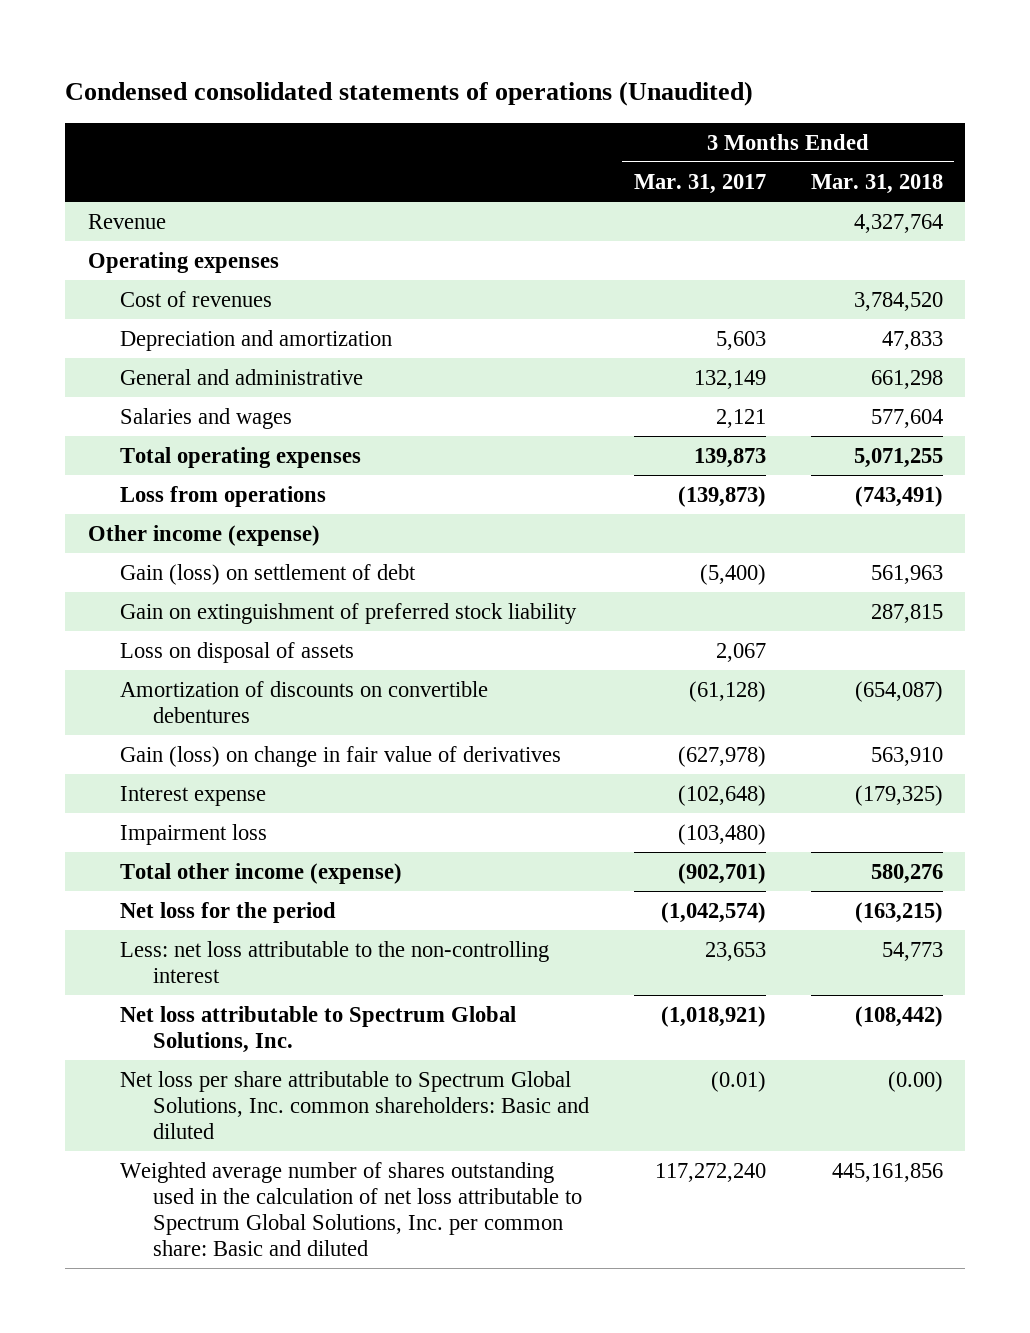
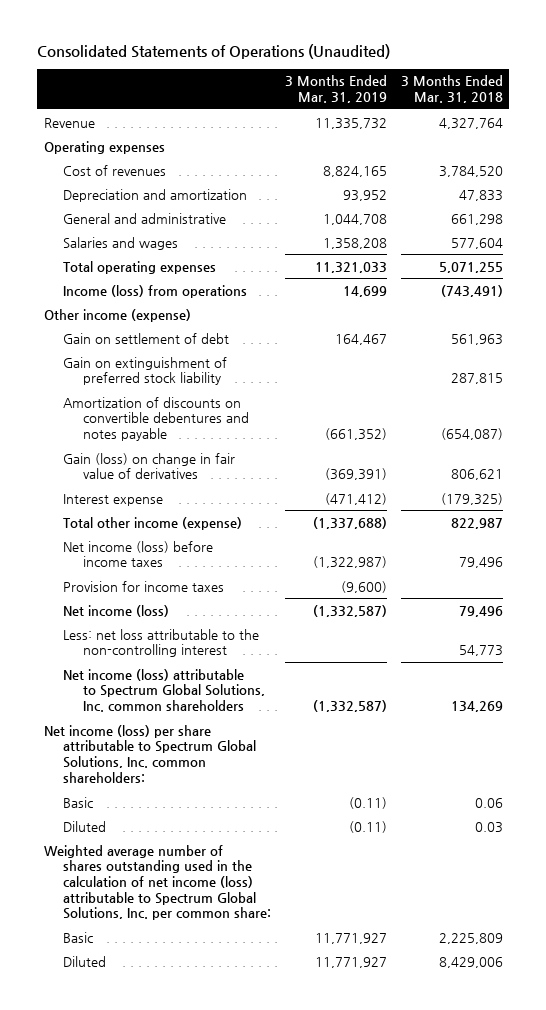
- Condensed consolidated statements of operations (Unaudited)
+ Consolidated Statements of Operations (Unaudited)
- | 3 Months Ended Mar. 31, 2017 | 3 Months Ended Mar. 31, 2018
+ | 3 Months Ended Mar. 31, 2019 | 3 Months Ended Mar. 31, 2018
- Loss from operations | (139,873) | (743,491)
+ Income (loss) from operations | 14,699 | (743,491)
- Gain (loss) on settlement of debt | (5,400) | 561,963
+ Gain on settlement of debt | 164,467 | 561,963
- Loss on disposal of assets | 2,067 |
- Amortization of discounts on convertible debentures | (61,128) | (654,087)
- Gain (loss) on change in fair value of derivatives | (627,978) | 563,910
+ Amortization of discounts on convertible debentures and notes payable | (661,352) | (654,087)
+ Gain (loss) on change in fair value of derivatives | (369,391) | 806,621
- Impairment loss | (103,480) |
- Total other income (expense) | (902,701) | 580,276
- Net loss for the period | (1,042,574) | (163,215)
+ Total other income (expense) | (1,337,688) | 822,987
+ Net income (loss) before income taxes | (1,322,987) | 79,496
+ Provision for income taxes | (9,600) |
+ Net income (loss) | (1,332,587) | 79,496
- Net loss attributable to Spectrum Global Solutions, Inc. | (1,018,921) | (108,442)
- Net loss per share attributable to Spectrum Global Solutions, Inc. common shareholders: Basic and diluted | (0.01) | (0.00)
- Weighted average number of shares outstanding used in the calculation of net loss attributable to Spectrum Global Solutions, Inc. per common share: Basic and diluted | 117,272,240 | 445,161,856
+ Net income (loss) attributable to Spectrum Global Solutions, Inc. common shareholders | (1,332,587) | 134,269
+ Net income (loss) per share attributable to Spectrum Global Solutions, Inc. common shareholders:
+ Basic | (0.11) | 0.06
+ Diluted | (0.11) | 0.03
+ Weighted average number of shares outstanding used in the calculation of net income (loss) attributable to Spectrum Global Solutions, Inc. per common share:
+ Basic | 11,771,927 | 2,225,809
+ Diluted | 11,771,927 | 8,429,006

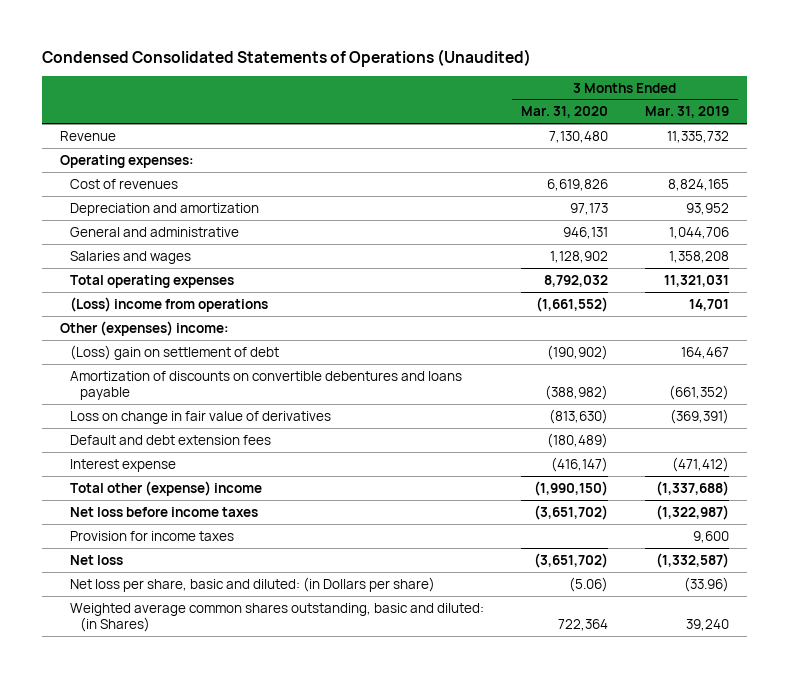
- Consolidated Statements of Operations (Unaudited)
+ Condensed Consolidated Statements of Operations (Unaudited)
- | 3 Months Ended Mar. 31, 2019 | 3 Months Ended Mar. 31, 2018
+ | 3 Months Ended Mar. 31, 2020 | 3 Months Ended Mar. 31, 2019
- Operating expenses
+ Operating expenses:
- General and administrative | 1,044,708 | 661,298
+ General and administrative | 946,131 | 1,044,706
- Total operating expenses | 11,321,033 | 5,071,255
- Income (loss) from operations | 14,699 | (743,491)
- Other income (expense)
- Gain on settlement of debt | 164,467 | 561,963
- Gain on extinguishment of preferred stock liability | | 287,815
- Amortization of discounts on convertible debentures and notes payable | (661,352) | (654,087)
- Gain (loss) on change in fair value of derivatives | (369,391) | 806,621
+ Total operating expenses | 8,792,032 | 11,321,031
+ (Loss) income from operations | (1,661,552) | 14,701
+ Other (expenses) income:
+ (Loss) gain on settlement of debt | (190,902) | 164,467
+ Amortization of discounts on convertible debentures and loans payable | (388,982) | (661,352)
+ Loss on change in fair value of derivatives | (813,630) | (369,391)
+ Default and debt extension fees | (180,489) |
- Total other income (expense) | (1,337,688) | 822,987
- Net income (loss) before income taxes | (1,322,987) | 79,496
- Provision for income taxes | (9,600) |
- Net income (loss) | (1,332,587) | 79,496
- Less: net loss attributable to the non-controlling interest | | 54,773
- Net income (loss) attributable to Spectrum Global Solutions, Inc. common shareholders | (1,332,587) | 134,269
- Net income (loss) per share attributable to Spectrum Global Solutions, Inc. common shareholders:
- Basic | (0.11) | 0.06
- Diluted | (0.11) | 0.03
- Weighted average number of shares outstanding used in the calculation of net income (loss) attributable to Spectrum Global Solutions, Inc. per common share:
- Basic | 11,771,927 | 2,225,809
- Diluted | 11,771,927 | 8,429,006
+ Total other (expense) income | (1,990,150) | (1,337,688)
+ Net loss before income taxes | (3,651,702) | (1,322,987)
+ Provision for income taxes | | 9,600
+ Net loss | (3,651,702) | (1,332,587)
+ Net loss per share, basic and diluted: (in Dollars per share) | (5.06) | (33.96)
+ Weighted average common shares outstanding, basic and diluted: (in Shares) | 722,364 | 39,240

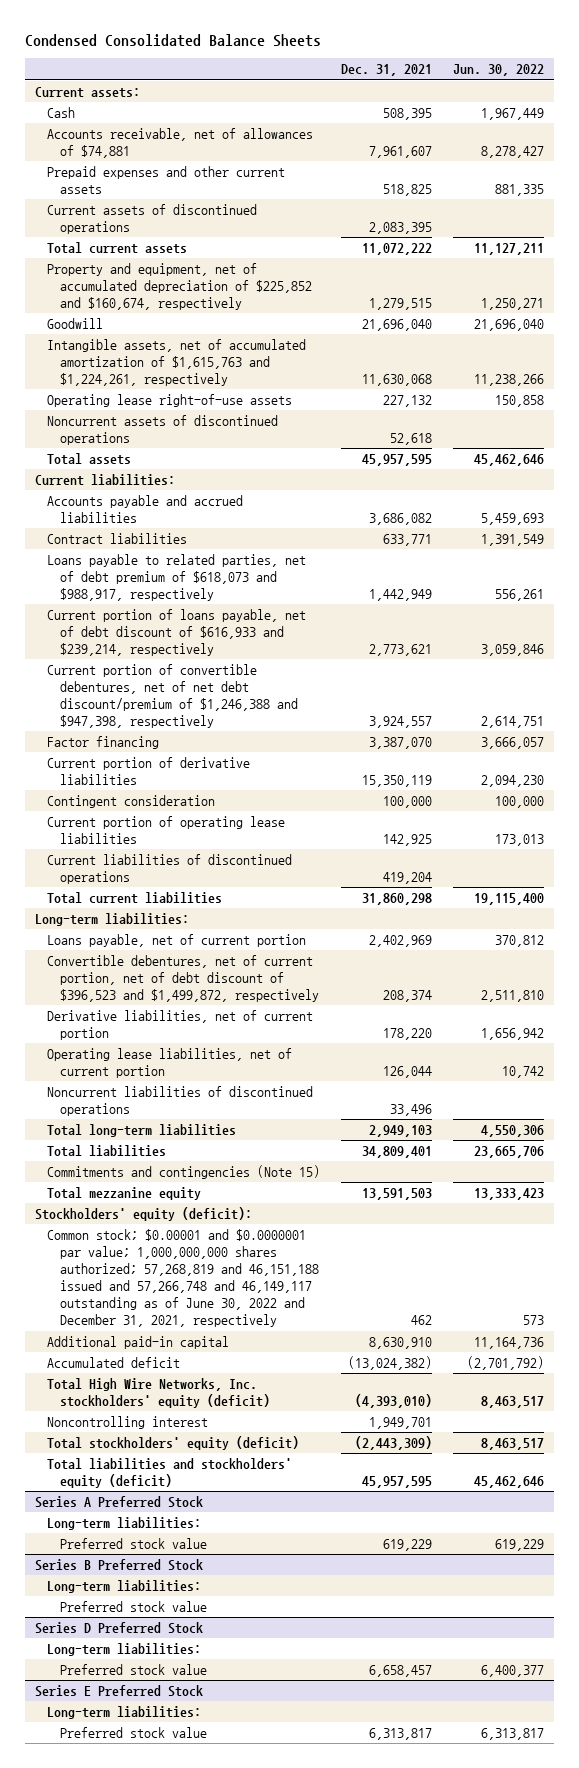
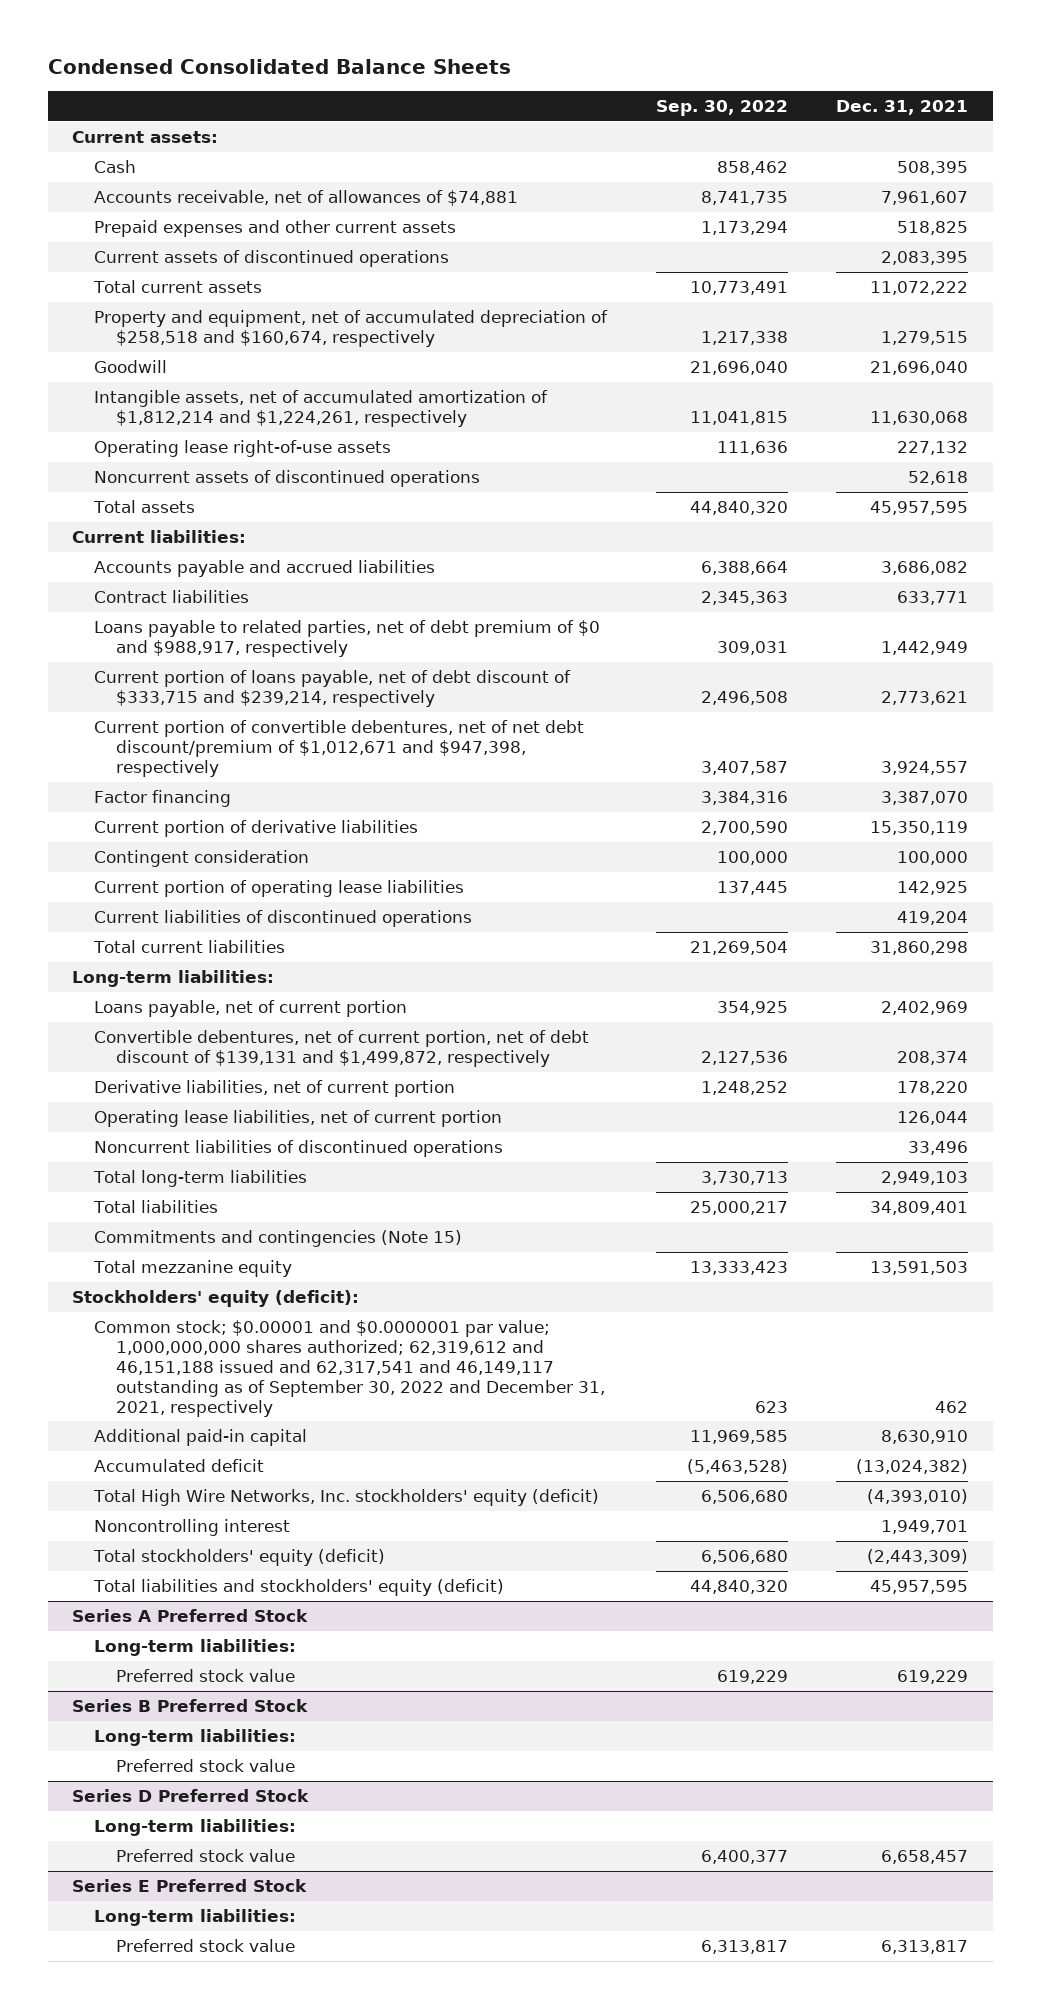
- | Dec. 31, 2021 | Jun. 30, 2022
+ | Sep. 30, 2022 | Dec. 31, 2021
- Property and equipment, net of accumulated depreciation of $225,852 and $160,674, respectively | 1,279,515 | 1,250,271
+ Property and equipment, net of accumulated depreciation of $258,518 and $160,674, respectively | 1,217,338 | 1,279,515
- Intangible assets, net of accumulated amortization of $1,615,763 and $1,224,261, respectively | 11,630,068 | 11,238,266
+ Intangible assets, net of accumulated amortization of $1,812,214 and $1,224,261, respectively | 11,041,815 | 11,630,068
- Loans payable to related parties, net of debt premium of $618,073 and $988,917, respectively | 1,442,949 | 556,261
- Current portion of loans payable, net of debt discount of $616,933 and $239,214, respectively | 2,773,621 | 3,059,846
- Current portion of convertible debentures, net of net debt discount/premium of $1,246,388 and $947,398, respectively | 3,924,557 | 2,614,751
+ Loans payable to related parties, net of debt premium of $0 and $988,917, respectively | 309,031 | 1,442,949
+ Current portion of loans payable, net of debt discount of $333,715 and $239,214, respectively | 2,496,508 | 2,773,621
+ Current portion of convertible debentures, net of net debt discount/premium of $1,012,671 and $947,398, respectively | 3,407,587 | 3,924,557
- Convertible debentures, net of current portion, net of debt discount of $396,523 and $1,499,872, respectively | 208,374 | 2,511,810
+ Convertible debentures, net of current portion, net of debt discount of $139,131 and $1,499,872, respectively | 2,127,536 | 208,374
- Common stock; $0.00001 and $0.0000001 par value; 1,000,000,000 shares authorized; 57,268,819 and 46,151,188 issued and 57,266,748 and 46,149,117 outstanding as of June 30, 2022 and December 31, 2021, respectively | 462 | 573
+ Common stock; $0.00001 and $0.0000001 par value; 1,000,000,000 shares authorized; 62,319,612 and 46,151,188 issued and 62,317,541 and 46,149,117 outstanding as of September 30, 2022 and December 31, 2021, respectively | 623 | 462

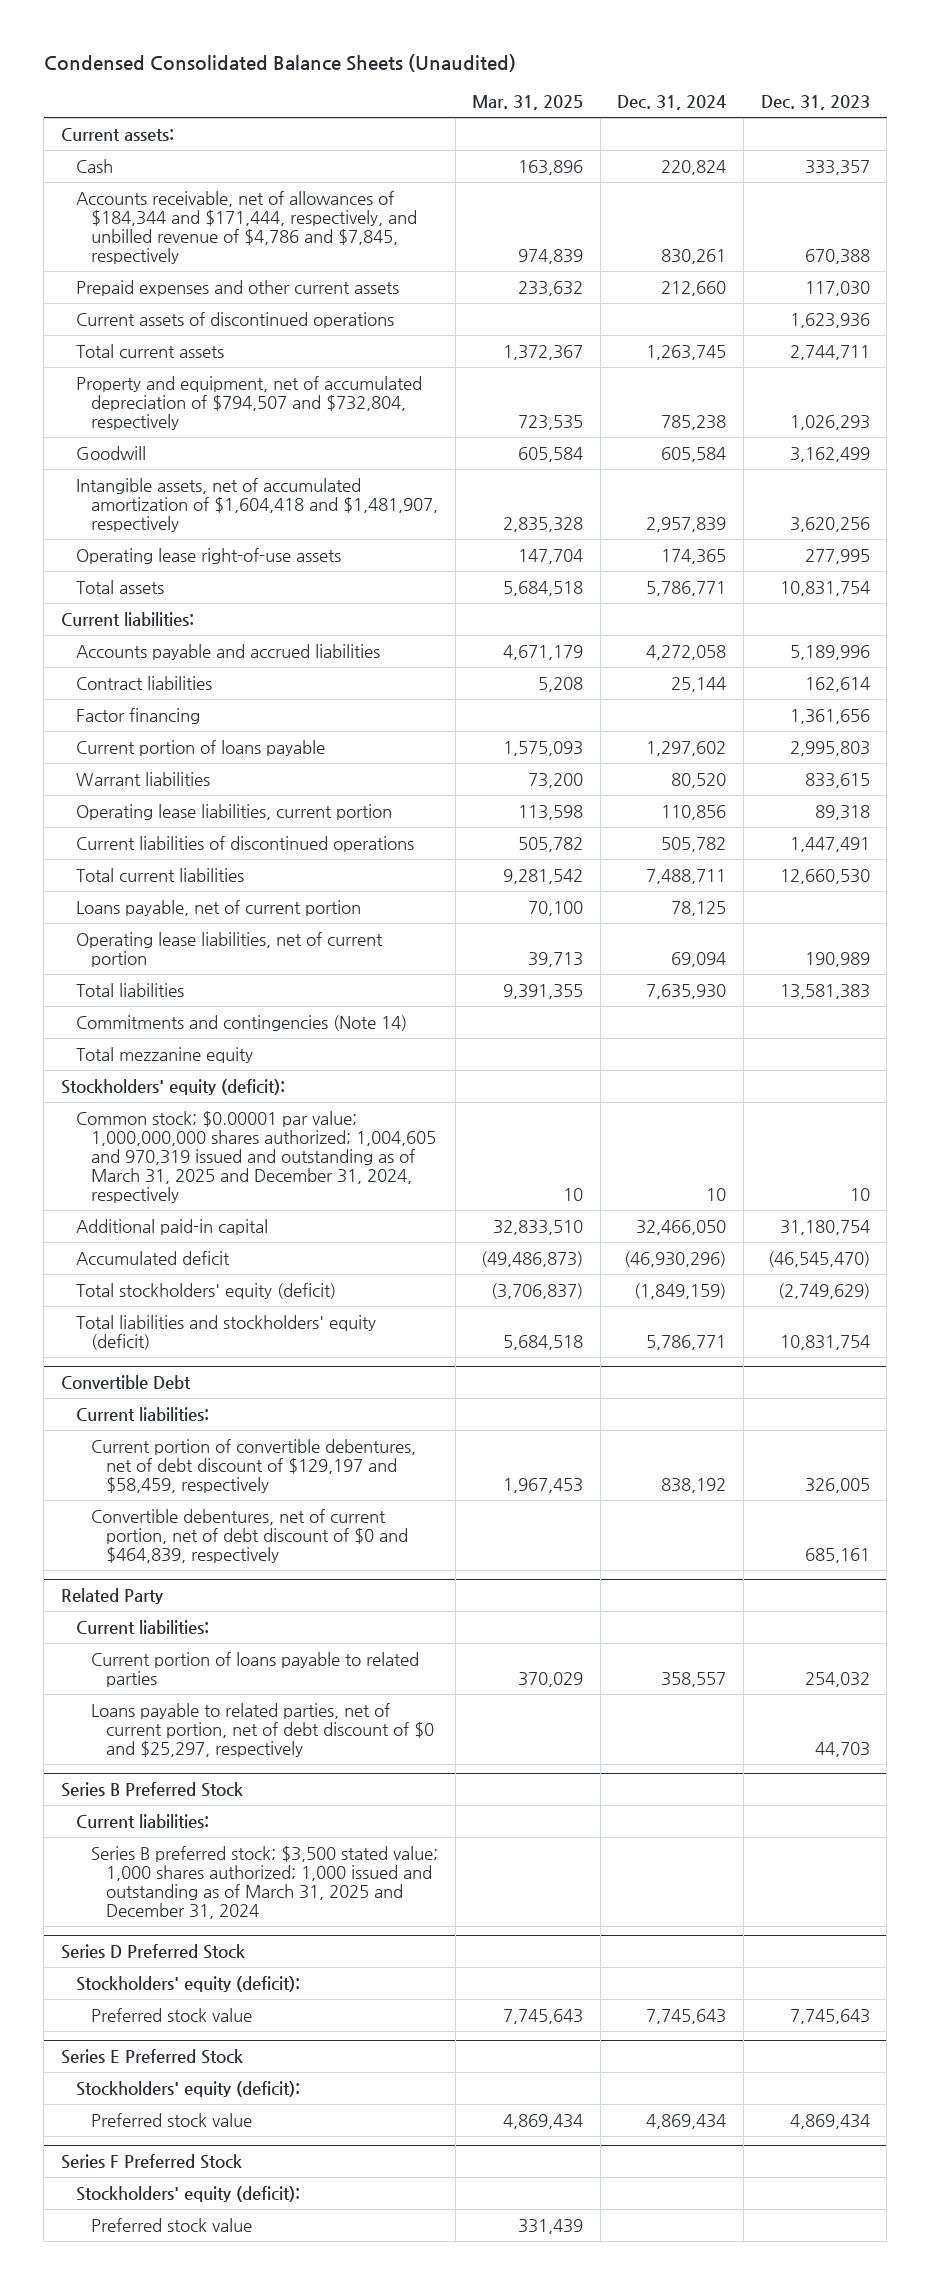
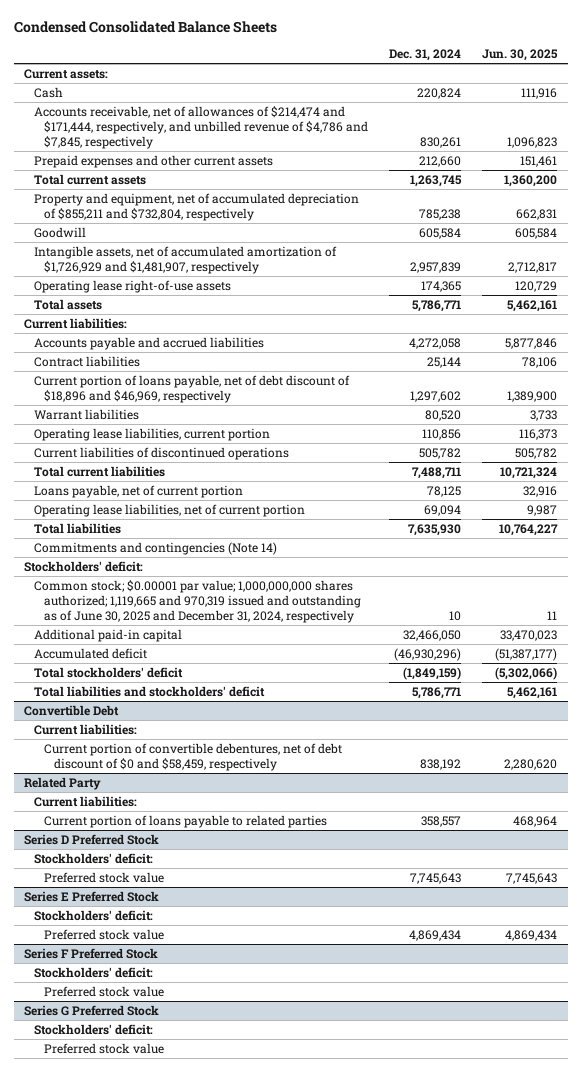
- Condensed Consolidated Balance Sheets (Unaudited)
+ Condensed Consolidated Balance Sheets
- | Mar. 31, 2025 | Dec. 31, 2024 | Dec. 31, 2023
+ | Dec. 31, 2024 | Jun. 30, 2025
- Accounts receivable, net of allowances of $184,344 and $171,444, respectively, and unbilled revenue of $4,786 and $7,845, respectively | 974,839 | 830,261 | 670,388
+ Accounts receivable, net of allowances of $214,474 and $171,444, respectively, and unbilled revenue of $4,786 and $7,845, respectively | 830,261 | 1,096,823
- Current assets of discontinued operations | | | 1,623,936
- Property and equipment, net of accumulated depreciation of $794,507 and $732,804, respectively | 723,535 | 785,238 | 1,026,293
+ Property and equipment, net of accumulated depreciation of $855,211 and $732,804, respectively | 785,238 | 662,831
- Intangible assets, net of accumulated amortization of $1,604,418 and $1,481,907, respectively | 2,835,328 | 2,957,839 | 3,620,256
+ Intangible assets, net of accumulated amortization of $1,726,929 and $1,481,907, respectively | 2,957,839 | 2,712,817
- Factor financing | | | 1,361,656
- Current portion of loans payable | 1,575,093 | 1,297,602 | 2,995,803
+ Current portion of loans payable, net of debt discount of $18,896 and $46,969, respectively | 1,297,602 | 1,389,900
- Total mezzanine equity
- Stockholders' equity (deficit):
- Common stock; $0.00001 par value; 1,000,000,000 shares authorized; 1,004,605 and 970,319 issued and outstanding as of March 31, 2025 and December 31, 2024, respectively | 10 | 10 | 10
+ Stockholders' deficit:
+ Common stock; $0.00001 par value; 1,000,000,000 shares authorized; 1,119,665 and 970,319 issued and outstanding as of June 30, 2025 and December 31, 2024, respectively | 10 | 11
- Total stockholders' equity (deficit) | (3,706,837) | (1,849,159) | (2,749,629)
- Total liabilities and stockholders' equity (deficit) | 5,684,518 | 5,786,771 | 10,831,754
+ Total stockholders' deficit | (1,849,159) | (5,302,066)
+ Total liabilities and stockholders' deficit | 5,786,771 | 5,462,161
@ Convertible Debt
- Current portion of convertible debentures, net of debt discount of $129,197 and $58,459, respectively | 1,967,453 | 838,192 | 326,005
- Convertible debentures, net of current portion, net of debt discount of $0 and $464,839, respectively | | | 685,161
+ Current portion of convertible debentures, net of debt discount of $0 and $58,459, respectively | 838,192 | 2,280,620
@ Related Party
- Loans payable to related parties, net of current portion, net of debt discount of $0 and $25,297, respectively | | | 44,703
- Series B Preferred Stock
- Current liabilities:
- Series B preferred stock; $3,500 stated value; 1,000 shares authorized; 1,000 issued and outstanding as of March 31, 2025 and December 31, 2024
@ Series D Preferred Stock
- Stockholders' equity (deficit):
+ Stockholders' deficit:
@ Series E Preferred Stock
- Stockholders' equity (deficit):
+ Stockholders' deficit:
@ Series F Preferred Stock
- Stockholders' equity (deficit):
+ Stockholders' deficit:
+ Series G Preferred Stock
+ Stockholders' deficit:
+ Preferred stock value

